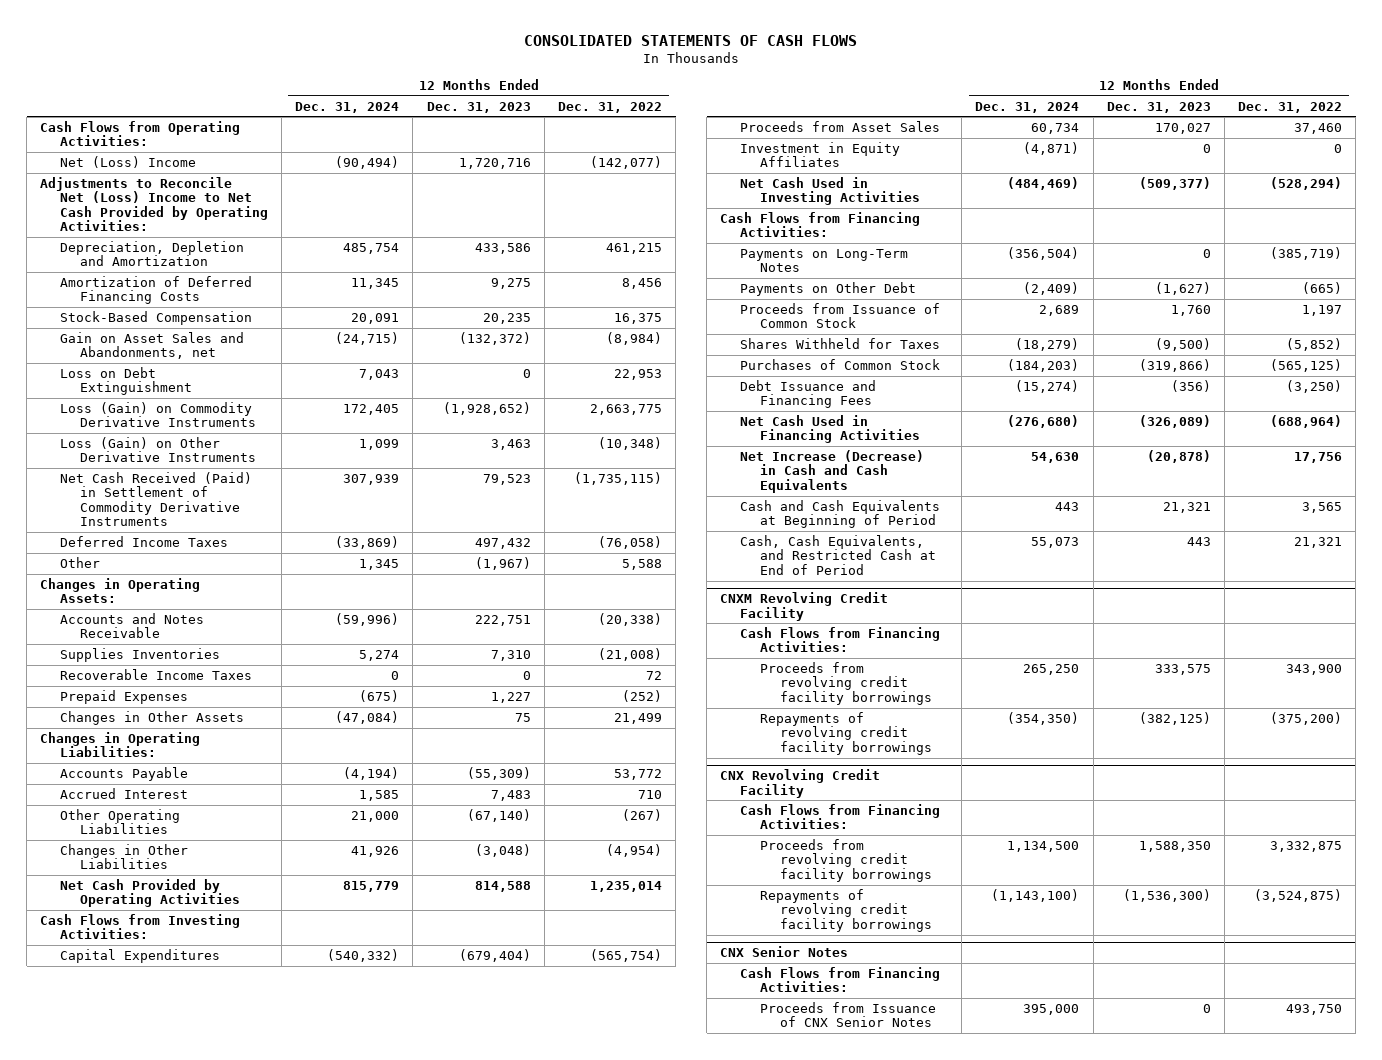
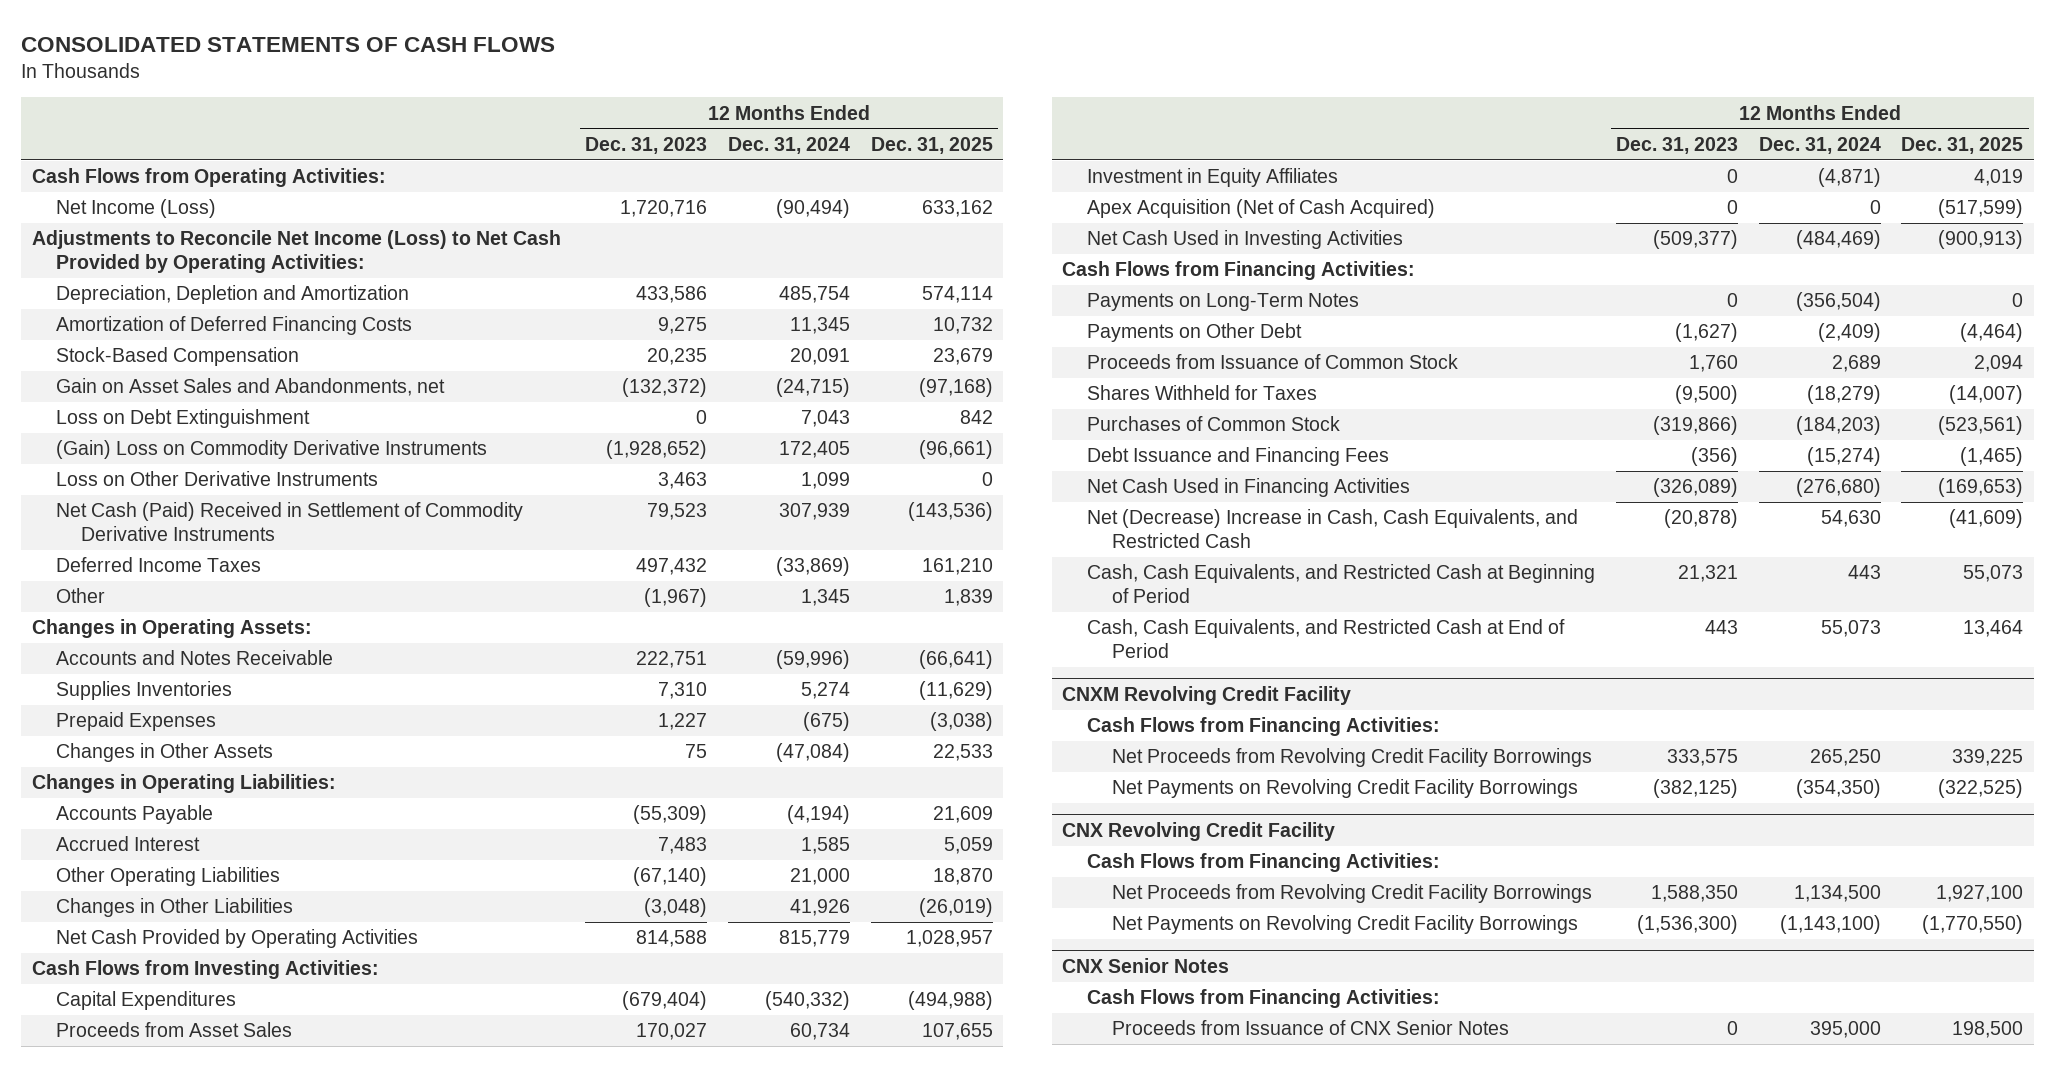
- | 12 Months Ended Dec. 31, 2024 | 12 Months Ended Dec. 31, 2023 | 12 Months Ended Dec. 31, 2022
+ | 12 Months Ended Dec. 31, 2023 | 12 Months Ended Dec. 31, 2024 | 12 Months Ended Dec. 31, 2025
- Net (Loss) Income | (90,494) | 1,720,716 | (142,077)
- Adjustments to Reconcile Net (Loss) Income to Net Cash Provided by Operating Activities:
+ Net Income (Loss) | 1,720,716 | (90,494) | 633,162
+ Adjustments to Reconcile Net Income (Loss) to Net Cash Provided by Operating Activities:
- Loss (Gain) on Commodity Derivative Instruments | 172,405 | (1,928,652) | 2,663,775
- Loss (Gain) on Other Derivative Instruments | 1,099 | 3,463 | (10,348)
- Net Cash Received (Paid) in Settlement of Commodity Derivative Instruments | 307,939 | 79,523 | (1,735,115)
+ (Gain) Loss on Commodity Derivative Instruments | (1,928,652) | 172,405 | (96,661)
+ Loss on Other Derivative Instruments | 3,463 | 1,099 | 0
+ Net Cash (Paid) Received in Settlement of Commodity Derivative Instruments | 79,523 | 307,939 | (143,536)
- Recoverable Income Taxes | 0 | 0 | 72
+ Apex Acquisition (Net of Cash Acquired) | 0 | 0 | (517,599)
- Net Increase (Decrease) in Cash and Cash Equivalents | 54,630 | (20,878) | 17,756
- Cash and Cash Equivalents at Beginning of Period | 443 | 21,321 | 3,565
+ Net (Decrease) Increase in Cash, Cash Equivalents, and Restricted Cash | (20,878) | 54,630 | (41,609)
+ Cash, Cash Equivalents, and Restricted Cash at Beginning of Period | 21,321 | 443 | 55,073
@ CNXM Revolving Credit Facility
- Proceeds from revolving credit facility borrowings | 265,250 | 333,575 | 343,900
- Repayments of revolving credit facility borrowings | (354,350) | (382,125) | (375,200)
+ Net Proceeds from Revolving Credit Facility Borrowings | 333,575 | 265,250 | 339,225
+ Net Payments on Revolving Credit Facility Borrowings | (382,125) | (354,350) | (322,525)
@ CNX Revolving Credit Facility
- Proceeds from revolving credit facility borrowings | 1,134,500 | 1,588,350 | 3,332,875
- Repayments of revolving credit facility borrowings | (1,143,100) | (1,536,300) | (3,524,875)
+ Net Proceeds from Revolving Credit Facility Borrowings | 1,588,350 | 1,134,500 | 1,927,100
+ Net Payments on Revolving Credit Facility Borrowings | (1,536,300) | (1,143,100) | (1,770,550)

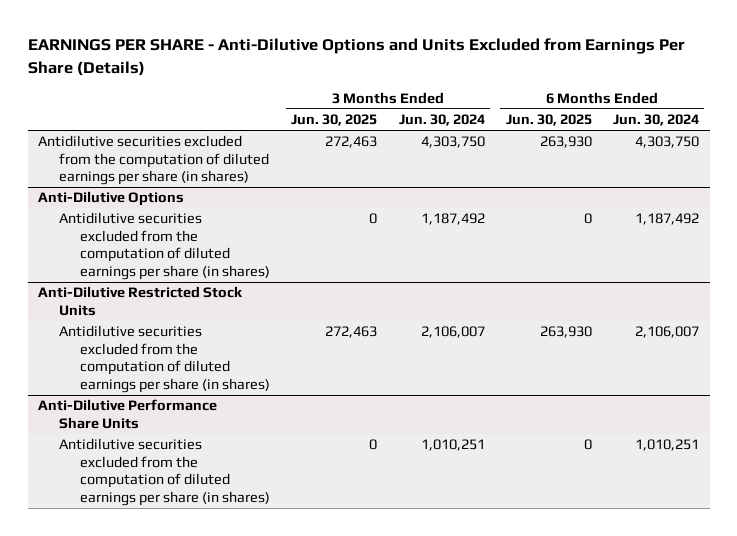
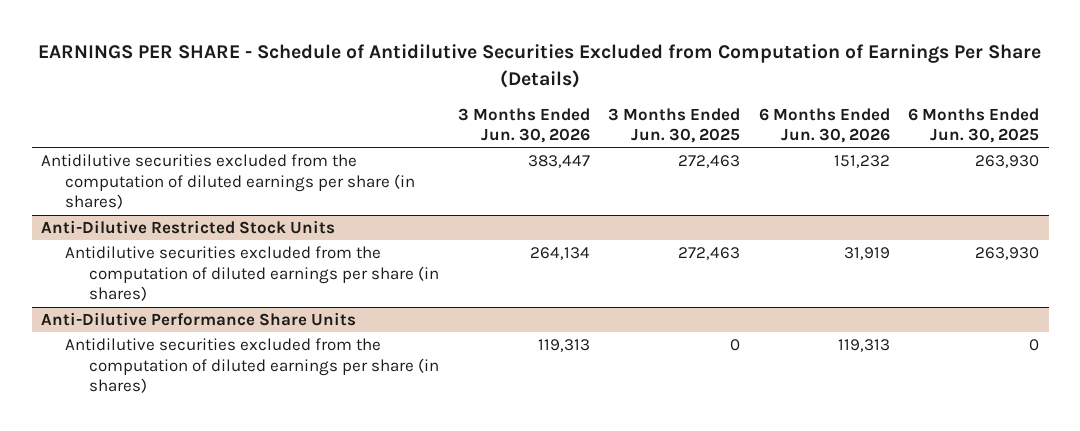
- EARNINGS PER SHARE - Anti-Dilutive Options and Units Excluded from Earnings Per Share (Details)
+ EARNINGS PER SHARE - Schedule of Antidilutive Securities Excluded from Computation of Earnings Per Share (Details)
- | 3 Months Ended Jun. 30, 2025 | 3 Months Ended Jun. 30, 2024 | 6 Months Ended Jun. 30, 2025 | 6 Months Ended Jun. 30, 2024
+ | 3 Months Ended Jun. 30, 2026 | 3 Months Ended Jun. 30, 2025 | 6 Months Ended Jun. 30, 2026 | 6 Months Ended Jun. 30, 2025
- Anti-Dilutive Options
- Antidilutive securities excluded from the computation of diluted earnings per share (in shares) | 0 | 1,187,492 | 0 | 1,187,492

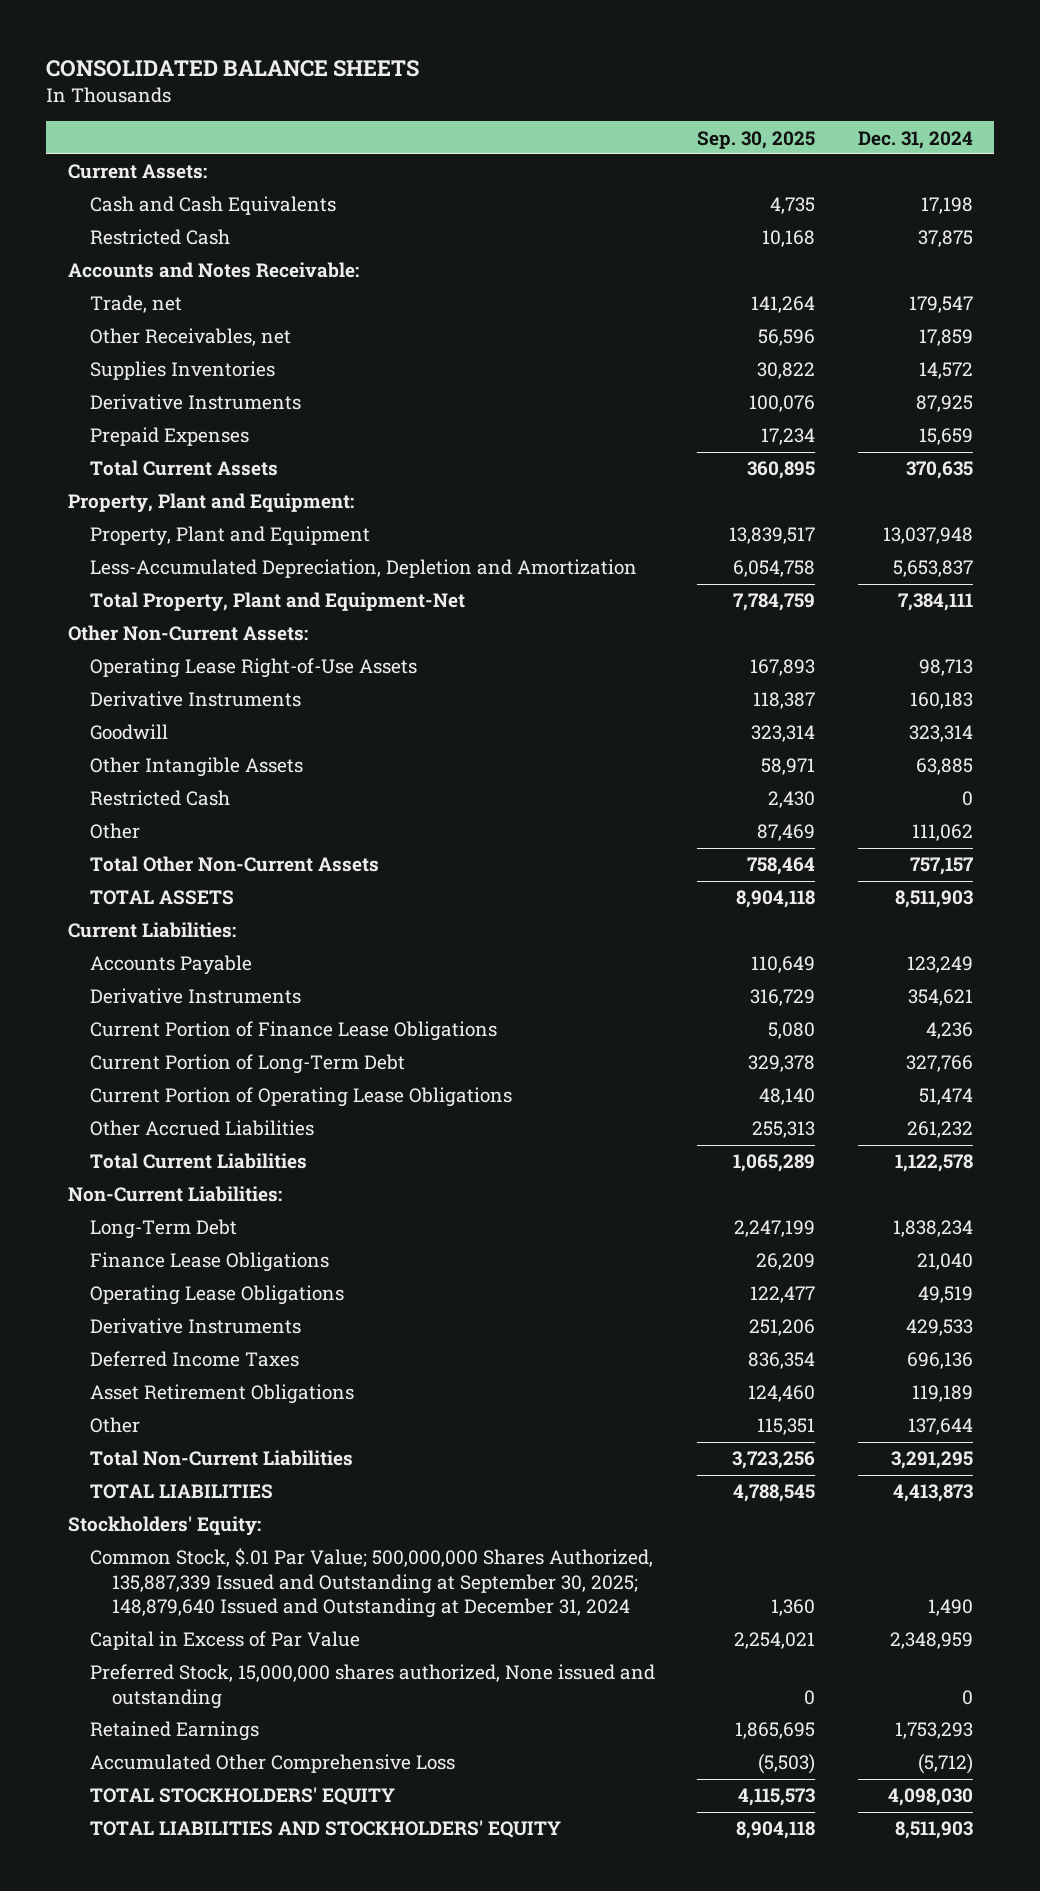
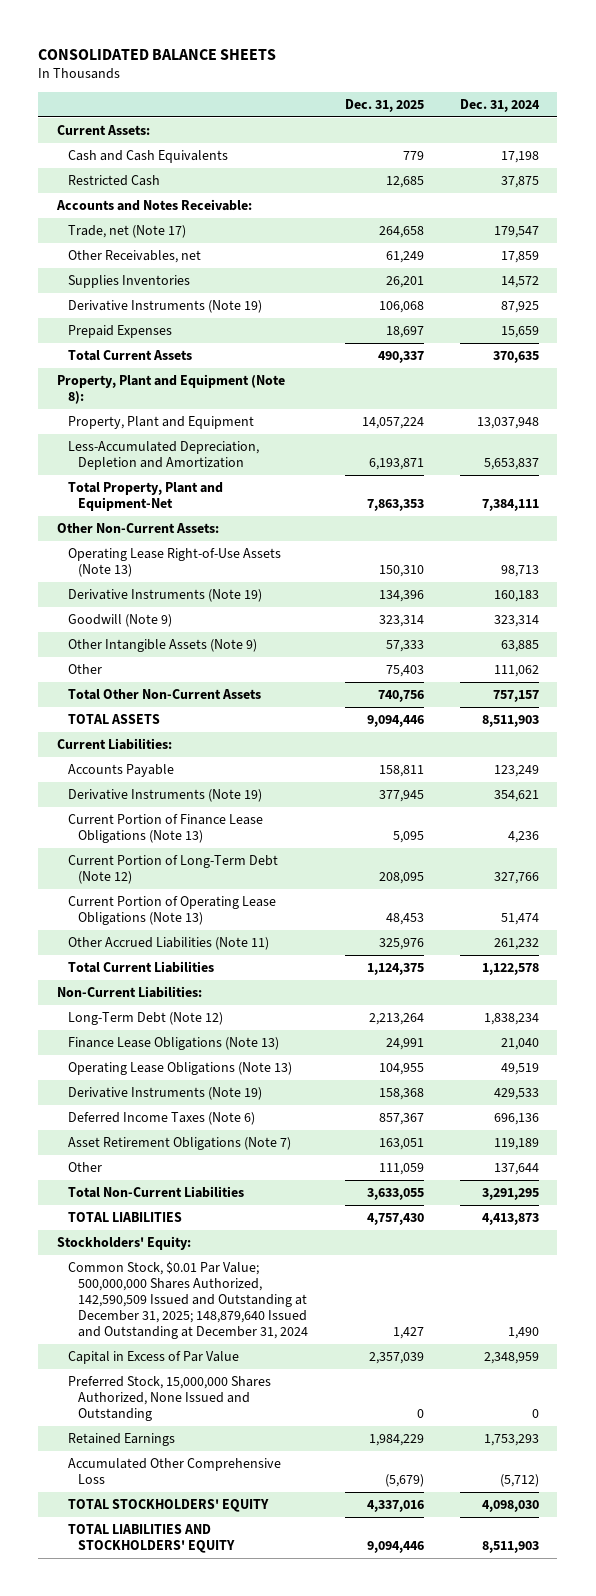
- | Sep. 30, 2025 | Dec. 31, 2024
+ | Dec. 31, 2025 | Dec. 31, 2024
- Trade, net | 141,264 | 179,547
+ Trade, net (Note 17) | 264,658 | 179,547
- Derivative Instruments | 100,076 | 87,925
+ Derivative Instruments (Note 19) | 106,068 | 87,925
- Property, Plant and Equipment:
+ Property, Plant and Equipment (Note 8):
- Operating Lease Right-of-Use Assets | 167,893 | 98,713
- Derivative Instruments | 118,387 | 160,183
- Goodwill | 323,314 | 323,314
- Other Intangible Assets | 58,971 | 63,885
- Restricted Cash | 2,430 | 0
+ Operating Lease Right-of-Use Assets (Note 13) | 150,310 | 98,713
+ Derivative Instruments (Note 19) | 134,396 | 160,183
+ Goodwill (Note 9) | 323,314 | 323,314
+ Other Intangible Assets (Note 9) | 57,333 | 63,885
- Derivative Instruments | 316,729 | 354,621
- Current Portion of Finance Lease Obligations | 5,080 | 4,236
- Current Portion of Long-Term Debt | 329,378 | 327,766
- Current Portion of Operating Lease Obligations | 48,140 | 51,474
- Other Accrued Liabilities | 255,313 | 261,232
+ Derivative Instruments (Note 19) | 377,945 | 354,621
+ Current Portion of Finance Lease Obligations (Note 13) | 5,095 | 4,236
+ Current Portion of Long-Term Debt (Note 12) | 208,095 | 327,766
+ Current Portion of Operating Lease Obligations (Note 13) | 48,453 | 51,474
+ Other Accrued Liabilities (Note 11) | 325,976 | 261,232
- Long-Term Debt | 2,247,199 | 1,838,234
- Finance Lease Obligations | 26,209 | 21,040
- Operating Lease Obligations | 122,477 | 49,519
- Derivative Instruments | 251,206 | 429,533
- Deferred Income Taxes | 836,354 | 696,136
- Asset Retirement Obligations | 124,460 | 119,189
+ Long-Term Debt (Note 12) | 2,213,264 | 1,838,234
+ Finance Lease Obligations (Note 13) | 24,991 | 21,040
+ Operating Lease Obligations (Note 13) | 104,955 | 49,519
+ Derivative Instruments (Note 19) | 158,368 | 429,533
+ Deferred Income Taxes (Note 6) | 857,367 | 696,136
+ Asset Retirement Obligations (Note 7) | 163,051 | 119,189
- Common Stock, $.01 Par Value; 500,000,000 Shares Authorized, 135,887,339 Issued and Outstanding at September 30, 2025; 148,879,640 Issued and Outstanding at December 31, 2024 | 1,360 | 1,490
+ Common Stock, $0.01 Par Value; 500,000,000 Shares Authorized, 142,590,509 Issued and Outstanding at December 31, 2025; 148,879,640 Issued and Outstanding at December 31, 2024 | 1,427 | 1,490
- Preferred Stock, 15,000,000 shares authorized, None issued and outstanding | 0 | 0
+ Preferred Stock, 15,000,000 Shares Authorized, None Issued and Outstanding | 0 | 0

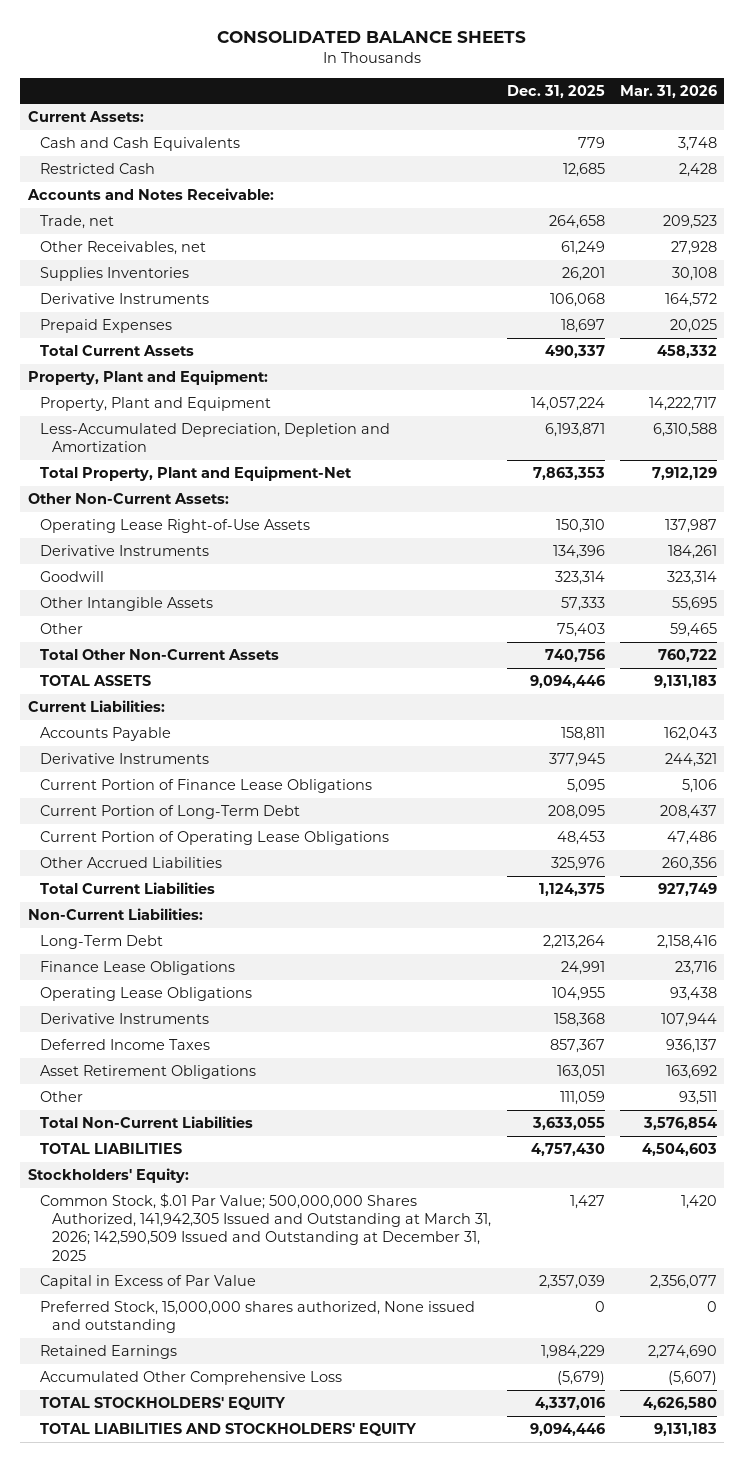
- | Dec. 31, 2025 | Dec. 31, 2024
+ | Dec. 31, 2025 | Mar. 31, 2026
- Trade, net (Note 17) | 264,658 | 179,547
+ Trade, net | 264,658 | 209,523
- Derivative Instruments (Note 19) | 106,068 | 87,925
+ Derivative Instruments | 106,068 | 164,572
- Property, Plant and Equipment (Note 8):
+ Property, Plant and Equipment:
- Operating Lease Right-of-Use Assets (Note 13) | 150,310 | 98,713
- Derivative Instruments (Note 19) | 134,396 | 160,183
- Goodwill (Note 9) | 323,314 | 323,314
- Other Intangible Assets (Note 9) | 57,333 | 63,885
+ Operating Lease Right-of-Use Assets | 150,310 | 137,987
+ Derivative Instruments | 134,396 | 184,261
+ Goodwill | 323,314 | 323,314
+ Other Intangible Assets | 57,333 | 55,695
- Derivative Instruments (Note 19) | 377,945 | 354,621
- Current Portion of Finance Lease Obligations (Note 13) | 5,095 | 4,236
- Current Portion of Long-Term Debt (Note 12) | 208,095 | 327,766
- Current Portion of Operating Lease Obligations (Note 13) | 48,453 | 51,474
- Other Accrued Liabilities (Note 11) | 325,976 | 261,232
+ Derivative Instruments | 377,945 | 244,321
+ Current Portion of Finance Lease Obligations | 5,095 | 5,106
+ Current Portion of Long-Term Debt | 208,095 | 208,437
+ Current Portion of Operating Lease Obligations | 48,453 | 47,486
+ Other Accrued Liabilities | 325,976 | 260,356
- Long-Term Debt (Note 12) | 2,213,264 | 1,838,234
- Finance Lease Obligations (Note 13) | 24,991 | 21,040
- Operating Lease Obligations (Note 13) | 104,955 | 49,519
- Derivative Instruments (Note 19) | 158,368 | 429,533
- Deferred Income Taxes (Note 6) | 857,367 | 696,136
- Asset Retirement Obligations (Note 7) | 163,051 | 119,189
+ Long-Term Debt | 2,213,264 | 2,158,416
+ Finance Lease Obligations | 24,991 | 23,716
+ Operating Lease Obligations | 104,955 | 93,438
+ Derivative Instruments | 158,368 | 107,944
+ Deferred Income Taxes | 857,367 | 936,137
+ Asset Retirement Obligations | 163,051 | 163,692
- Common Stock, $0.01 Par Value; 500,000,000 Shares Authorized, 142,590,509 Issued and Outstanding at December 31, 2025; 148,879,640 Issued and Outstanding at December 31, 2024 | 1,427 | 1,490
+ Common Stock, $.01 Par Value; 500,000,000 Shares Authorized, 141,942,305 Issued and Outstanding at March 31, 2026; 142,590,509 Issued and Outstanding at December 31, 2025 | 1,427 | 1,420
- Preferred Stock, 15,000,000 Shares Authorized, None Issued and Outstanding | 0 | 0
+ Preferred Stock, 15,000,000 shares authorized, None issued and outstanding | 0 | 0

